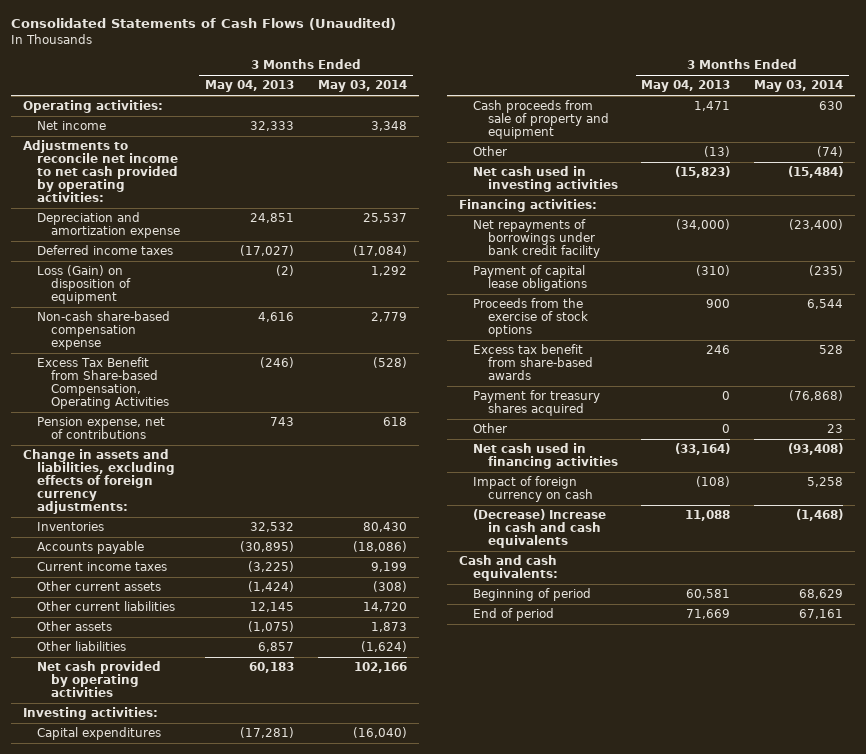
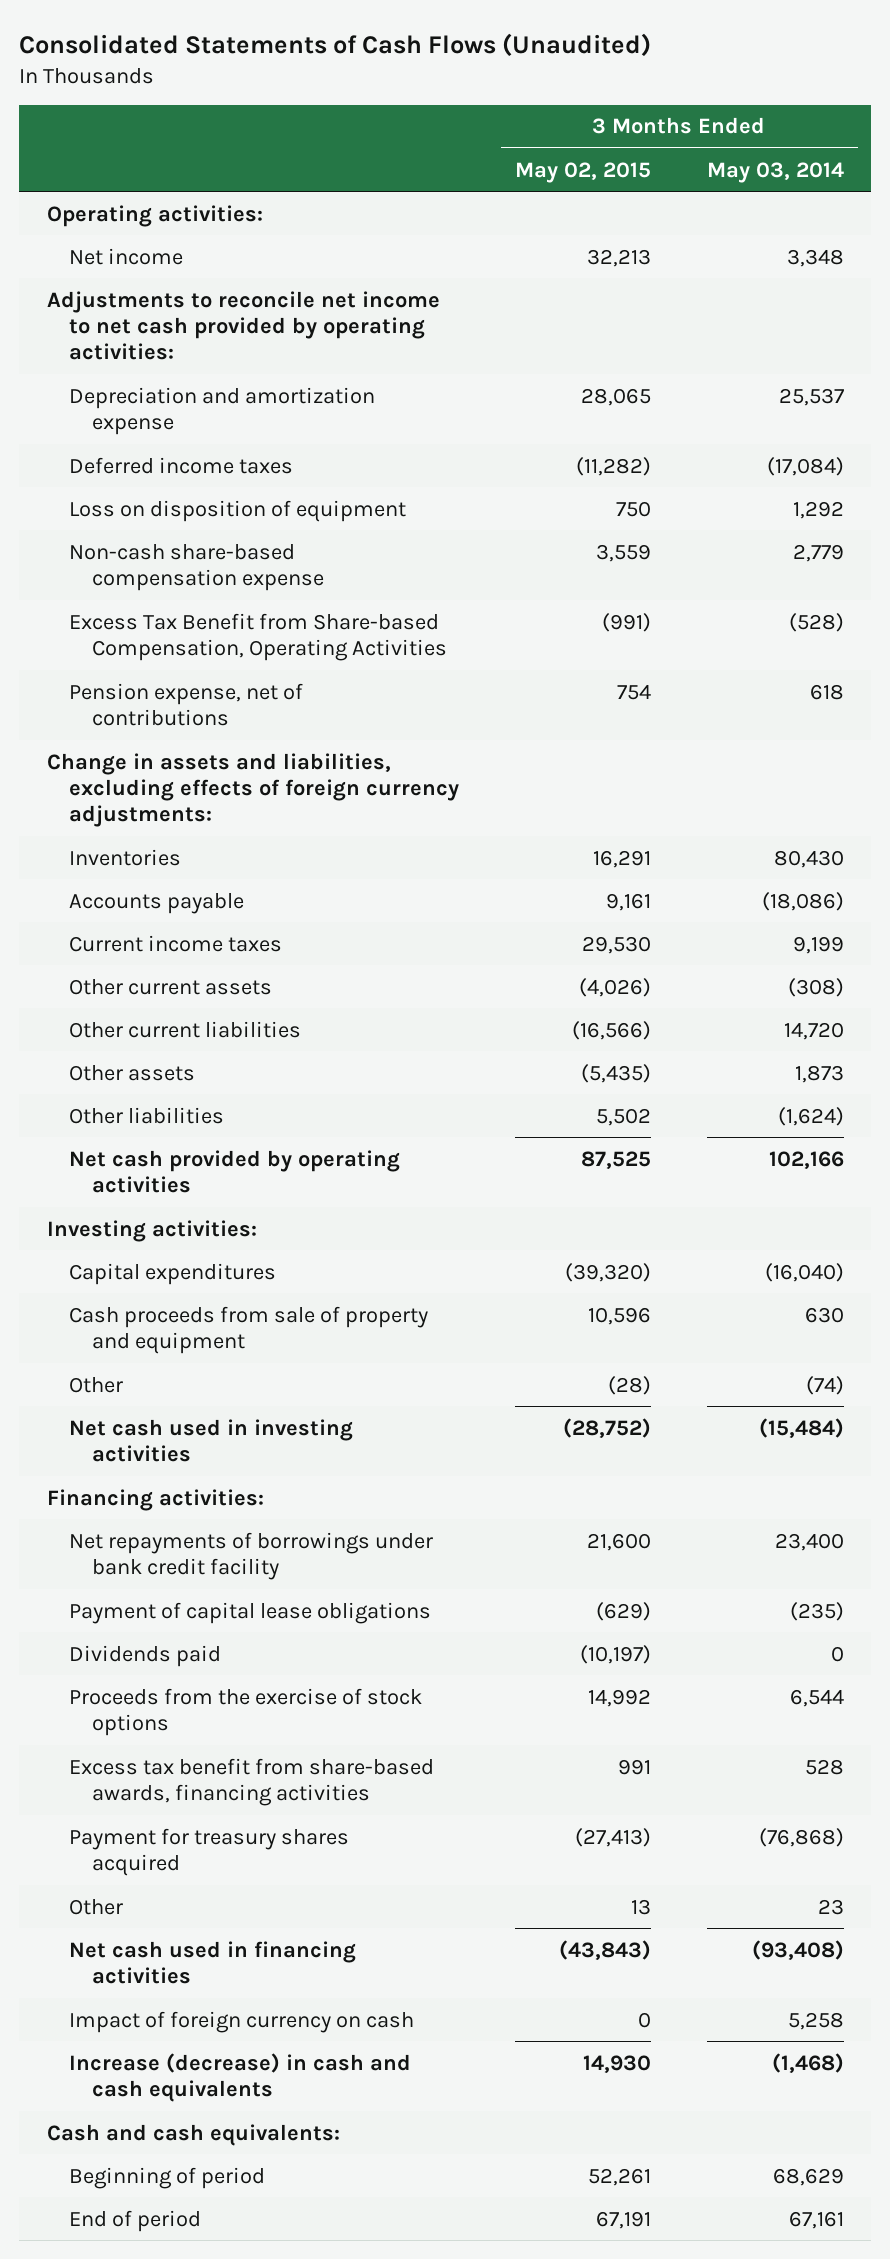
- | 3 Months Ended May 04, 2013 | 3 Months Ended May 03, 2014
+ | 3 Months Ended May 02, 2015 | 3 Months Ended May 03, 2014
- Loss (Gain) on disposition of equipment | (2) | 1,292
+ Loss on disposition of equipment | 750 | 1,292
- Net repayments of borrowings under bank credit facility | (34,000) | (23,400)
+ Net repayments of borrowings under bank credit facility | 21,600 | 23,400
+ Dividends paid | (10,197) | 0
- Excess tax benefit from share-based awards | 246 | 528
+ Excess tax benefit from share-based awards, financing activities | 991 | 528
- (Decrease) Increase in cash and cash equivalents | 11,088 | (1,468)
+ Increase (decrease) in cash and cash equivalents | 14,930 | (1,468)

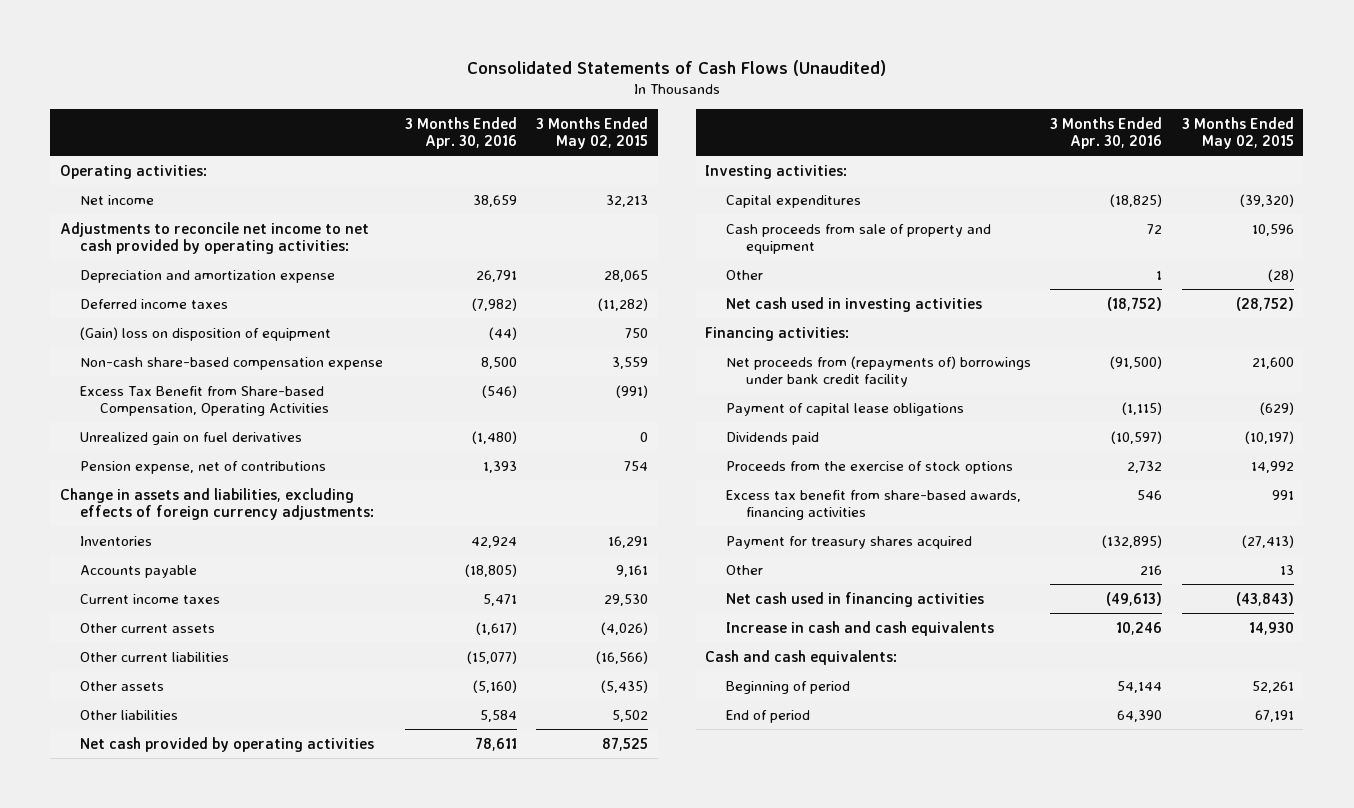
- | 3 Months Ended May 02, 2015 | 3 Months Ended May 03, 2014
+ | 3 Months Ended Apr. 30, 2016 | 3 Months Ended May 02, 2015
- Loss on disposition of equipment | 750 | 1,292
+ (Gain) loss on disposition of equipment | (44) | 750
+ Unrealized gain on fuel derivatives | (1,480) | 0
- Net repayments of borrowings under bank credit facility | 21,600 | 23,400
+ Net proceeds from (repayments of) borrowings under bank credit facility | (91,500) | 21,600
- Impact of foreign currency on cash | 0 | 5,258
- Increase (decrease) in cash and cash equivalents | 14,930 | (1,468)
+ Increase in cash and cash equivalents | 10,246 | 14,930

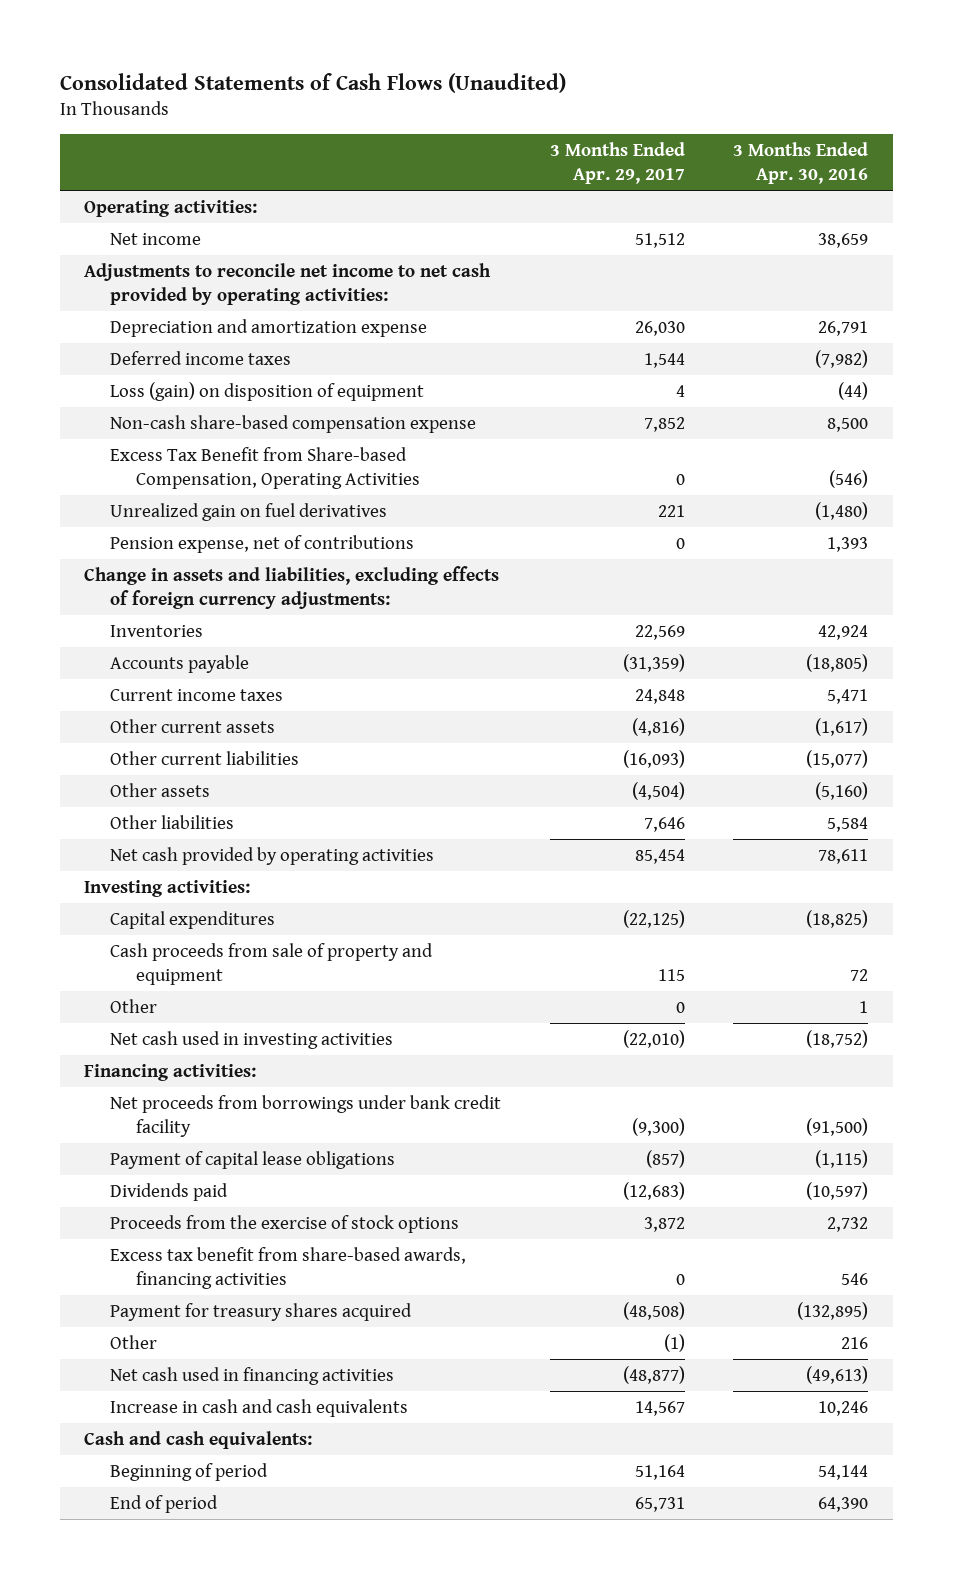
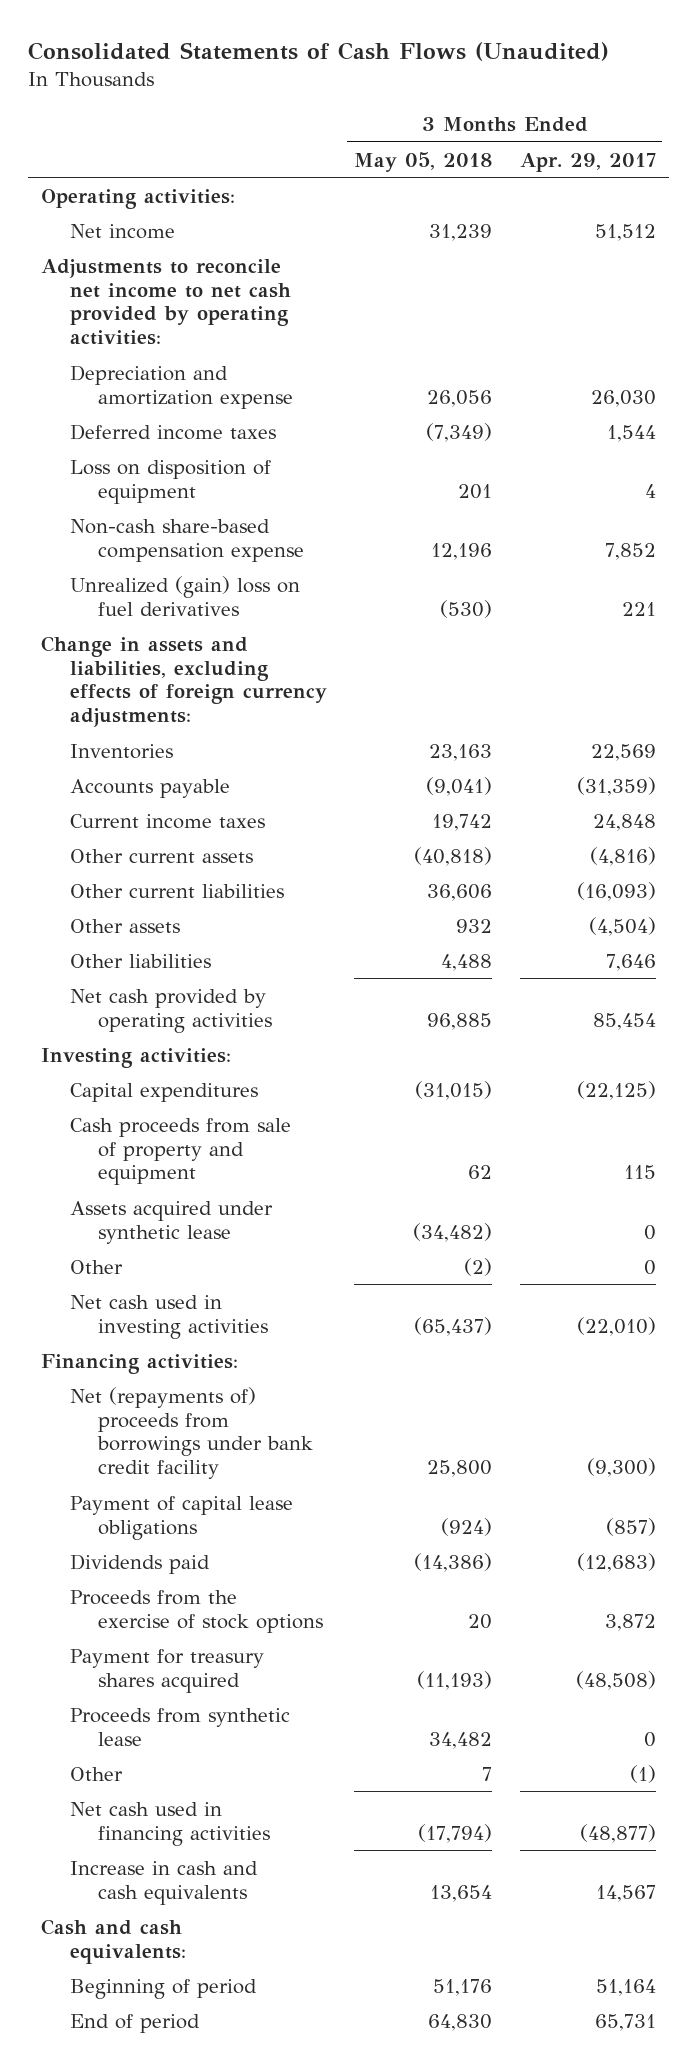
- | 3 Months Ended Apr. 29, 2017 | 3 Months Ended Apr. 30, 2016
+ | 3 Months Ended May 05, 2018 | 3 Months Ended Apr. 29, 2017
- Loss (gain) on disposition of equipment | 4 | (44)
+ Loss on disposition of equipment | 201 | 4
- Excess Tax Benefit from Share-based Compensation, Operating Activities | 0 | (546)
- Unrealized gain on fuel derivatives | 221 | (1,480)
- Pension expense, net of contributions | 0 | 1,393
+ Unrealized (gain) loss on fuel derivatives | (530) | 221
+ Assets acquired under synthetic lease | (34,482) | 0
- Net proceeds from borrowings under bank credit facility | (9,300) | (91,500)
+ Net (repayments of) proceeds from borrowings under bank credit facility | 25,800 | (9,300)
- Excess tax benefit from share-based awards, financing activities | 0 | 546
+ Proceeds from synthetic lease | 34,482 | 0

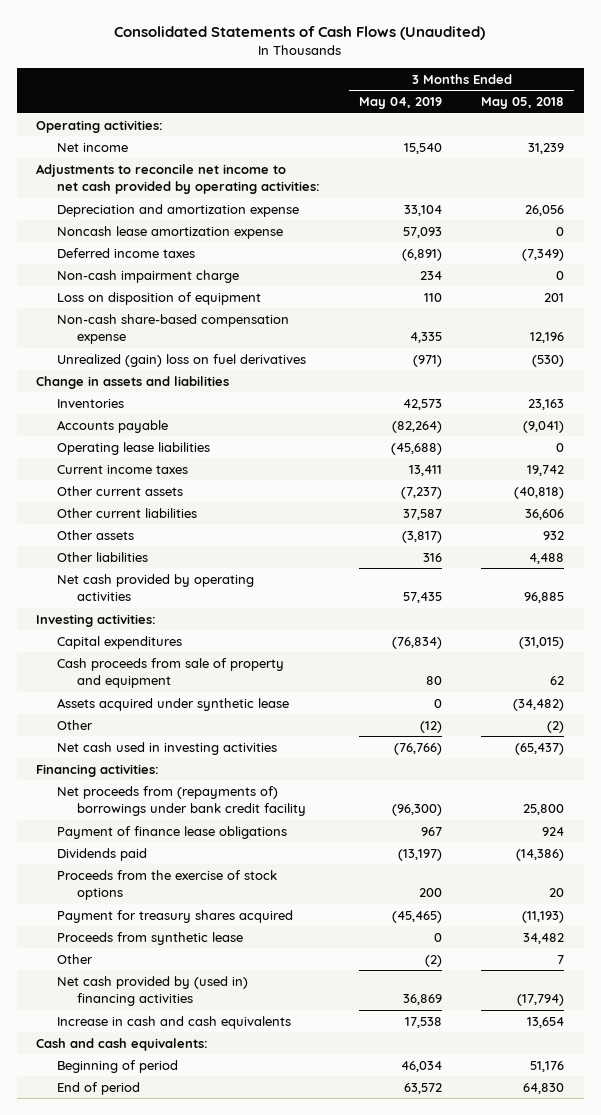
- | 3 Months Ended May 05, 2018 | 3 Months Ended Apr. 29, 2017
+ | 3 Months Ended May 04, 2019 | 3 Months Ended May 05, 2018
+ Noncash lease amortization expense | 57,093 | 0
+ Non-cash impairment charge | 234 | 0
- Change in assets and liabilities, excluding effects of foreign currency adjustments:
+ Change in assets and liabilities
+ Operating lease liabilities | (45,688) | 0
- Net (repayments of) proceeds from borrowings under bank credit facility | 25,800 | (9,300)
- Payment of capital lease obligations | (924) | (857)
+ Net proceeds from (repayments of) borrowings under bank credit facility | (96,300) | 25,800
+ Payment of finance lease obligations | 967 | 924
- Net cash used in financing activities | (17,794) | (48,877)
+ Net cash provided by (used in) financing activities | 36,869 | (17,794)

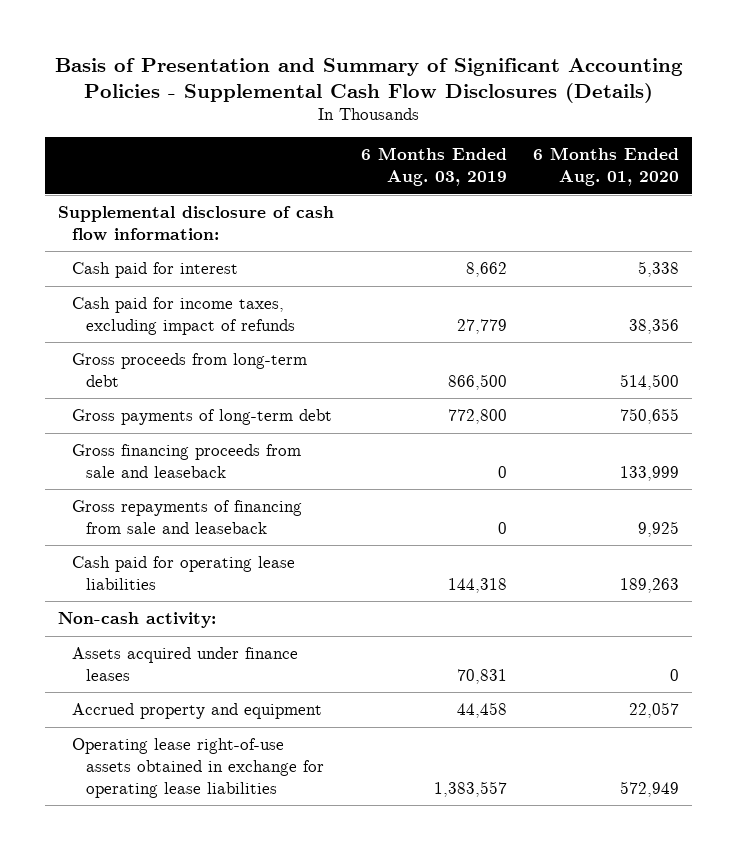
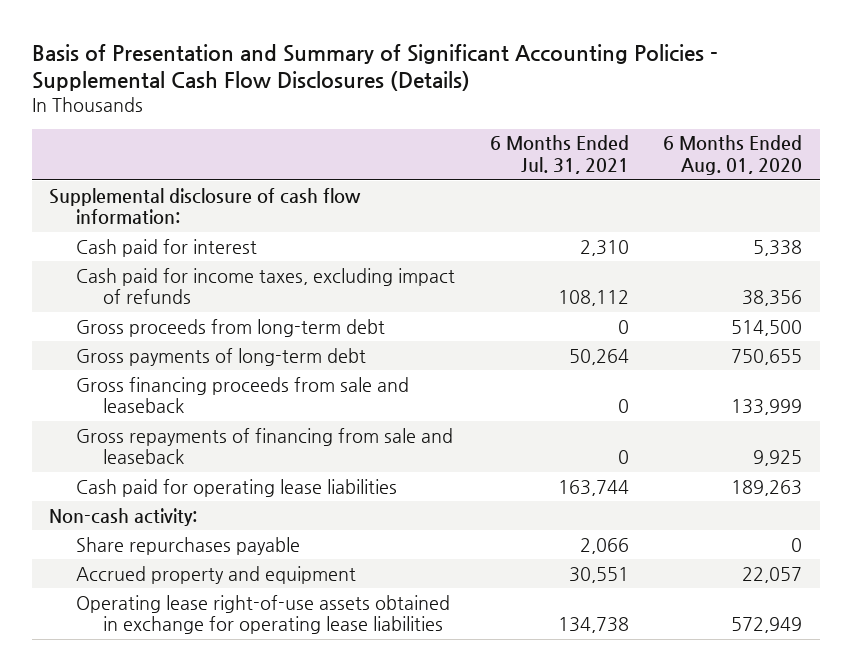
- | 6 Months Ended Aug. 03, 2019 | 6 Months Ended Aug. 01, 2020
+ | 6 Months Ended Jul. 31, 2021 | 6 Months Ended Aug. 01, 2020
- Assets acquired under finance leases | 70,831 | 0
+ Share repurchases payable | 2,066 | 0

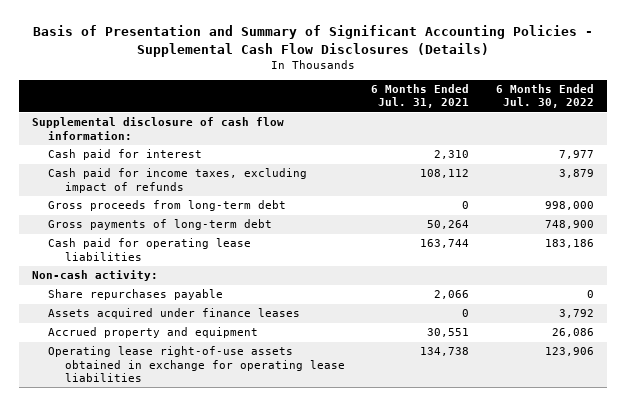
- | 6 Months Ended Jul. 31, 2021 | 6 Months Ended Aug. 01, 2020
+ | 6 Months Ended Jul. 31, 2021 | 6 Months Ended Jul. 30, 2022
- Gross financing proceeds from sale and leaseback | 0 | 133,999
- Gross repayments of financing from sale and leaseback | 0 | 9,925
+ Assets acquired under finance leases | 0 | 3,792

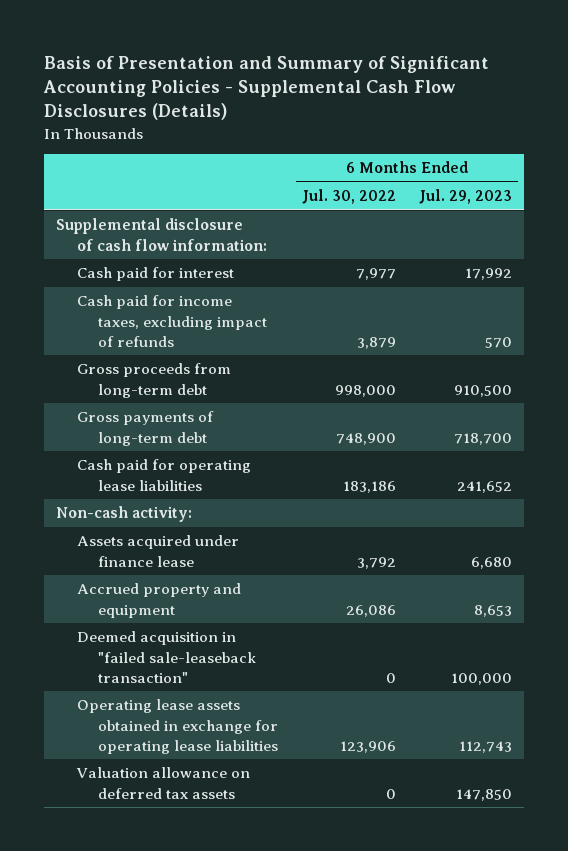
- | 6 Months Ended Jul. 31, 2021 | 6 Months Ended Jul. 30, 2022
+ | 6 Months Ended Jul. 30, 2022 | 6 Months Ended Jul. 29, 2023
- Share repurchases payable | 2,066 | 0
- Assets acquired under finance leases | 0 | 3,792
+ Assets acquired under finance lease | 3,792 | 6,680
- Operating lease right-of-use assets obtained in exchange for operating lease liabilities | 134,738 | 123,906
+ Deemed acquisition in "failed sale-leaseback transaction" | 0 | 100,000
+ Operating lease assets obtained in exchange for operating lease liabilities | 123,906 | 112,743
+ Valuation allowance on deferred tax assets | 0 | 147,850

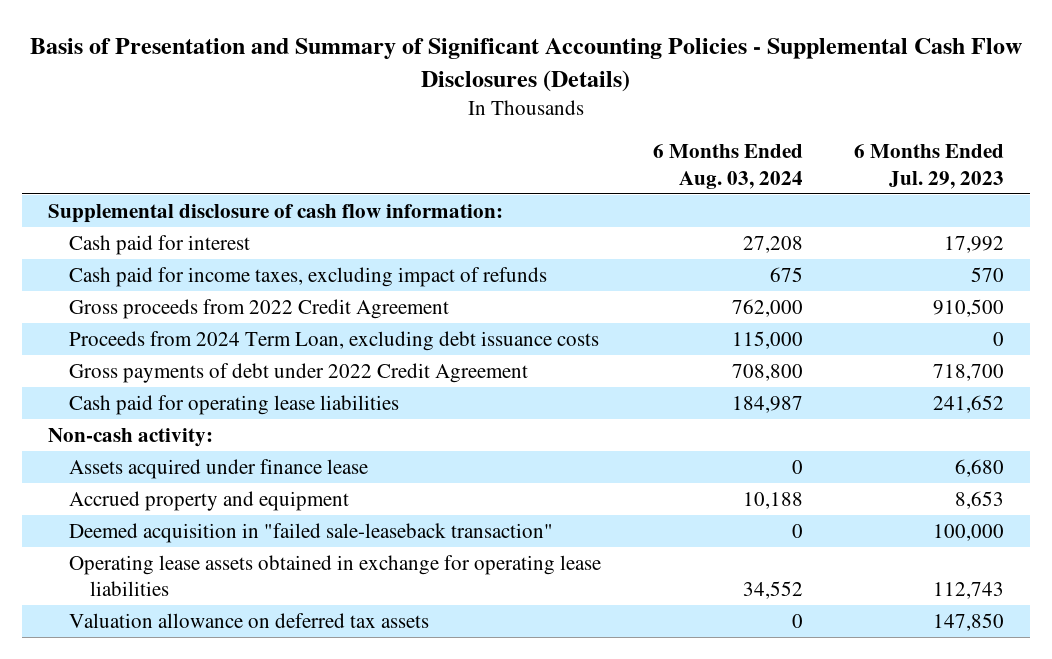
- | 6 Months Ended Jul. 30, 2022 | 6 Months Ended Jul. 29, 2023
+ | 6 Months Ended Aug. 03, 2024 | 6 Months Ended Jul. 29, 2023
- Gross proceeds from long-term debt | 998,000 | 910,500
- Gross payments of long-term debt | 748,900 | 718,700
+ Gross proceeds from 2022 Credit Agreement | 762,000 | 910,500
+ Proceeds from 2024 Term Loan, excluding debt issuance costs | 115,000 | 0
+ Gross payments of debt under 2022 Credit Agreement | 708,800 | 718,700

